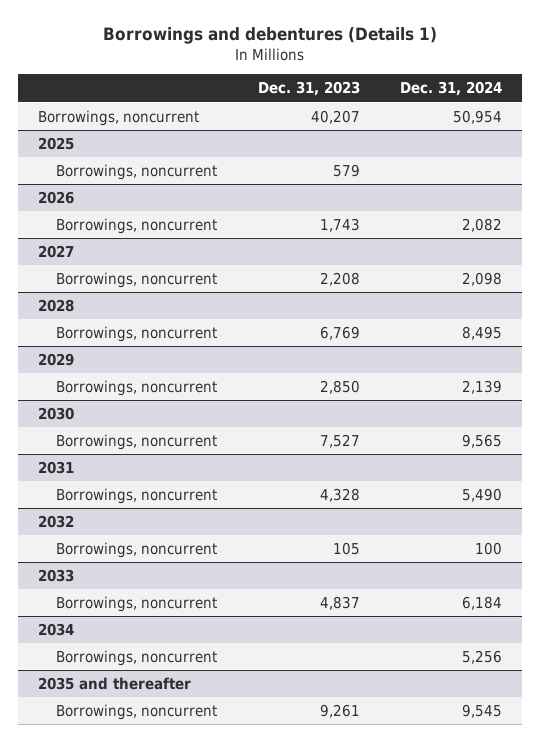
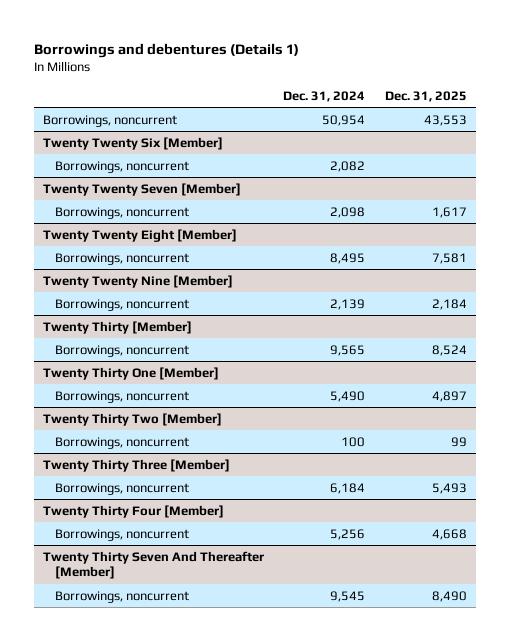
- | Dec. 31, 2023 | Dec. 31, 2024
+ | Dec. 31, 2024 | Dec. 31, 2025
- 2025
- Borrowings, noncurrent | 579 |
- 2026
+ Twenty Twenty Six [Member]
- 2027
+ Twenty Twenty Seven [Member]
- 2028
+ Twenty Twenty Eight [Member]
- 2029
+ Twenty Twenty Nine [Member]
- 2030
+ Twenty Thirty [Member]
- 2031
+ Twenty Thirty One [Member]
- 2032
+ Twenty Thirty Two [Member]
- 2033
+ Twenty Thirty Three [Member]
- 2034
+ Twenty Thirty Four [Member]
- 2035 and thereafter
+ Twenty Thirty Seven And Thereafter [Member]

